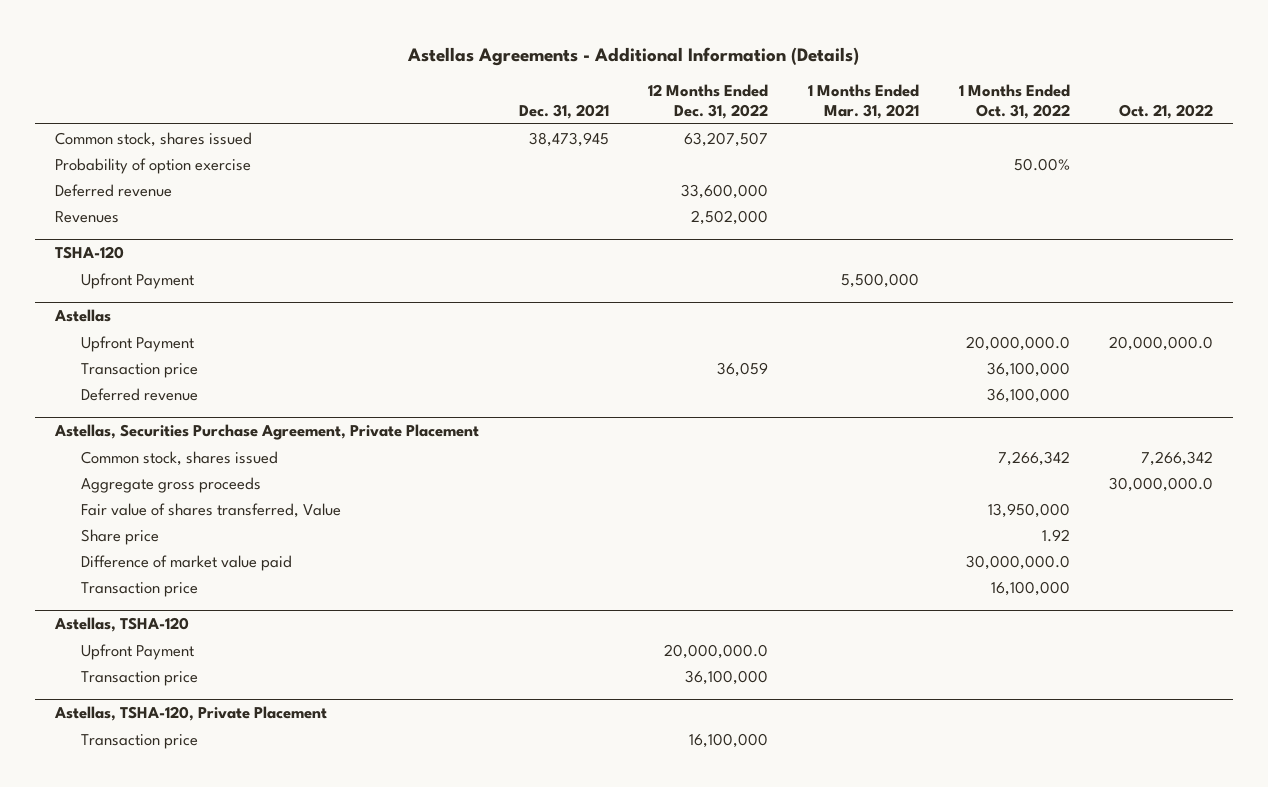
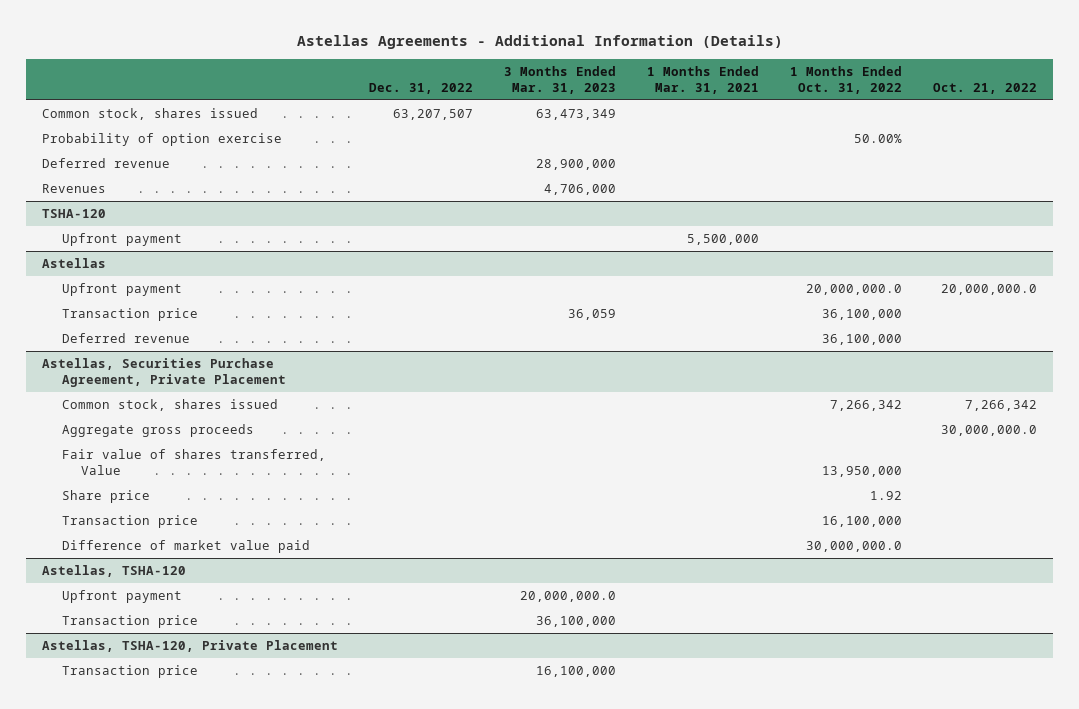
- | Dec. 31, 2021 | 12 Months Ended Dec. 31, 2022 | 1 Months Ended Mar. 31, 2021 | 1 Months Ended Oct. 31, 2022 | Oct. 21, 2022
+ | Dec. 31, 2022 | 3 Months Ended Mar. 31, 2023 | 1 Months Ended Mar. 31, 2021 | 1 Months Ended Oct. 31, 2022 | Oct. 21, 2022
@ TSHA-120
- Upfront Payment | | | 5,500,000 | |
+ Upfront payment | | | 5,500,000 | |
@ Astellas
- Upfront Payment | | | | 20,000,000.0 | 20,000,000.0
+ Upfront payment | | | | 20,000,000.0 | 20,000,000.0
@ Astellas, Securities Purchase Agreement, Private Placement
moved down: Difference of market value paid | | | | 30,000,000.0 |
@ Astellas, TSHA-120
- Upfront Payment | | 20,000,000.0 | | |
+ Upfront payment | | 20,000,000.0 | | |

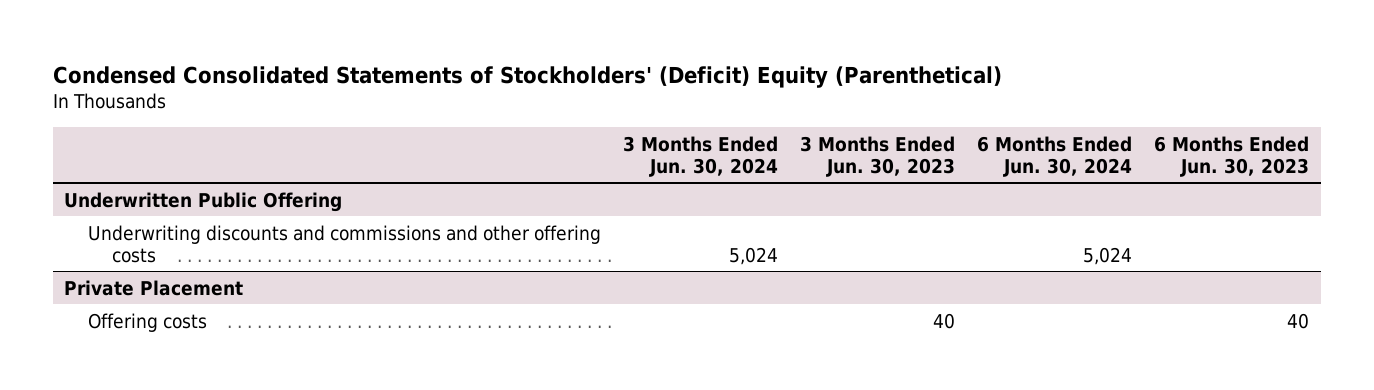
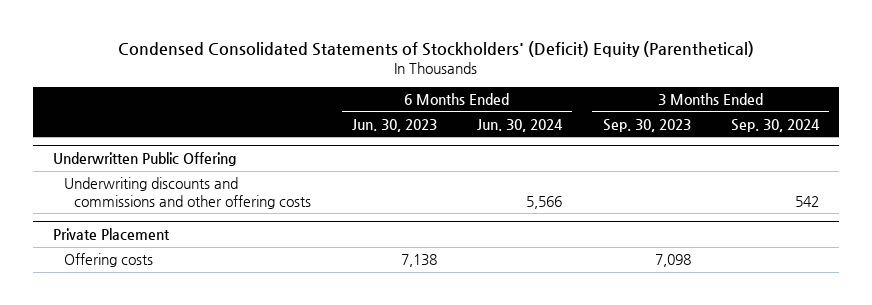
- | 3 Months Ended Jun. 30, 2024 | 3 Months Ended Jun. 30, 2023 | 6 Months Ended Jun. 30, 2024 | 6 Months Ended Jun. 30, 2023
+ | 6 Months Ended Jun. 30, 2023 | 6 Months Ended Jun. 30, 2024 | 3 Months Ended Sep. 30, 2023 | 3 Months Ended Sep. 30, 2024
@ Underwritten Public Offering
- Underwriting discounts and commissions and other offering costs | 5,024 | | 5,024 |
+ Underwriting discounts and commissions and other offering costs | | 5,566 | | 542
@ Private Placement
- Offering costs | | 40 | | 40
+ Offering costs | 7,138 | | 7,098 |

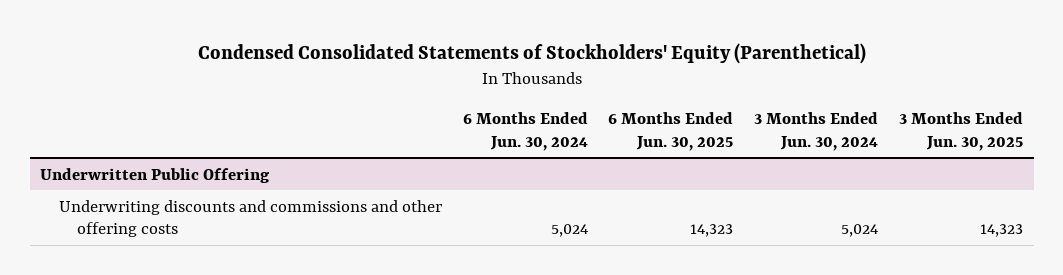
- Condensed Consolidated Statements of Stockholders' (Deficit) Equity (Parenthetical)
+ Condensed Consolidated Statements of Stockholders' Equity (Parenthetical)
- | 6 Months Ended Jun. 30, 2023 | 6 Months Ended Jun. 30, 2024 | 3 Months Ended Sep. 30, 2023 | 3 Months Ended Sep. 30, 2024
+ | 6 Months Ended Jun. 30, 2024 | 6 Months Ended Jun. 30, 2025 | 3 Months Ended Jun. 30, 2024 | 3 Months Ended Jun. 30, 2025
@ Underwritten Public Offering
- Underwriting discounts and commissions and other offering costs | | 5,566 | | 542
- Private Placement
- Offering costs | 7,138 | | 7,098 |
@ Underwritten Public Offering
+ Underwriting discounts and commissions and other offering costs | 5,024 | 14,323 | 5,024 | 14,323

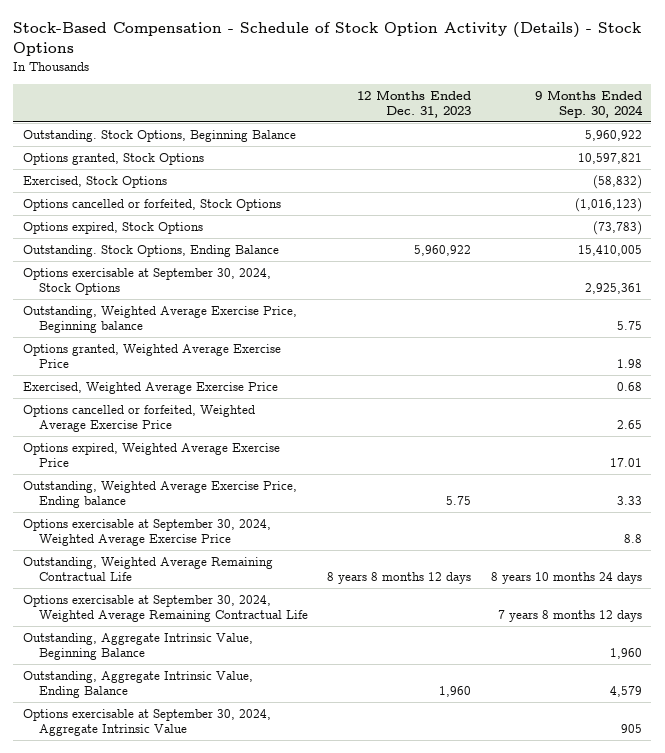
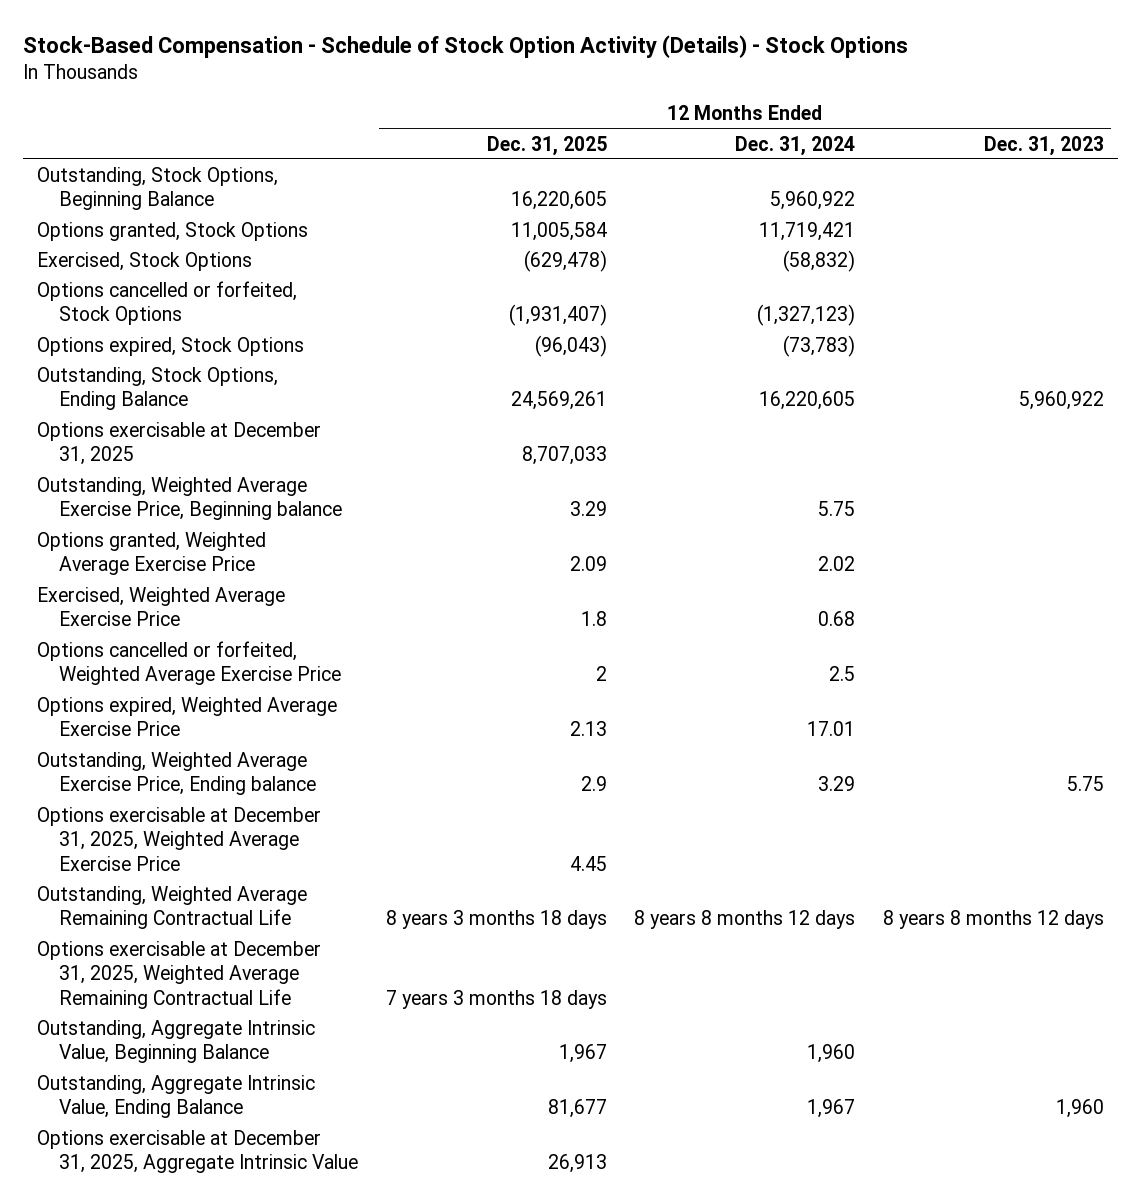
- | 12 Months Ended Dec. 31, 2023 | 9 Months Ended Sep. 30, 2024
+ | 12 Months Ended Dec. 31, 2025 | 12 Months Ended Dec. 31, 2024 | 12 Months Ended Dec. 31, 2023
- Outstanding. Stock Options, Beginning Balance | | 5,960,922
+ Outstanding, Stock Options, Beginning Balance | 16,220,605 | 5,960,922 |
- Outstanding. Stock Options, Ending Balance | 5,960,922 | 15,410,005
- Options exercisable at September 30, 2024, Stock Options | | 2,925,361
+ Outstanding, Stock Options, Ending Balance | 24,569,261 | 16,220,605 | 5,960,922
+ Options exercisable at December 31, 2025 | 8,707,033 | |
- Options exercisable at September 30, 2024, Weighted Average Exercise Price | | 8.8
+ Options exercisable at December 31, 2025, Weighted Average Exercise Price | 4.45 | |
- Options exercisable at September 30, 2024, Weighted Average Remaining Contractual Life | | 7 years 8 months 12 days
+ Options exercisable at December 31, 2025, Weighted Average Remaining Contractual Life | 7 years 3 months 18 days | |
- Options exercisable at September 30, 2024, Aggregate Intrinsic Value | | 905
+ Options exercisable at December 31, 2025, Aggregate Intrinsic Value | 26,913 | |

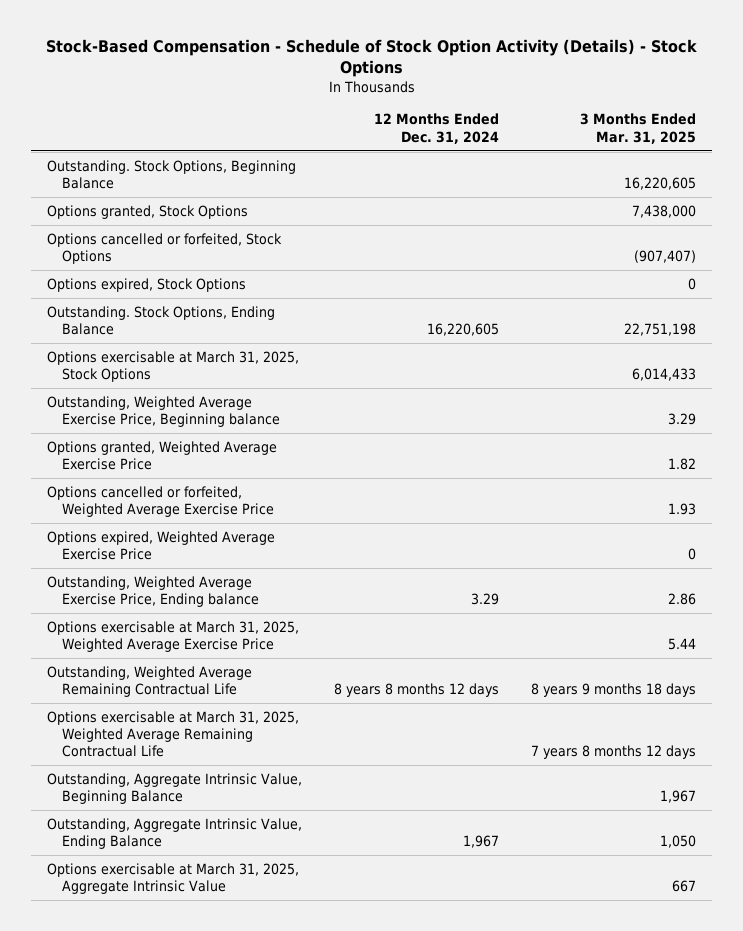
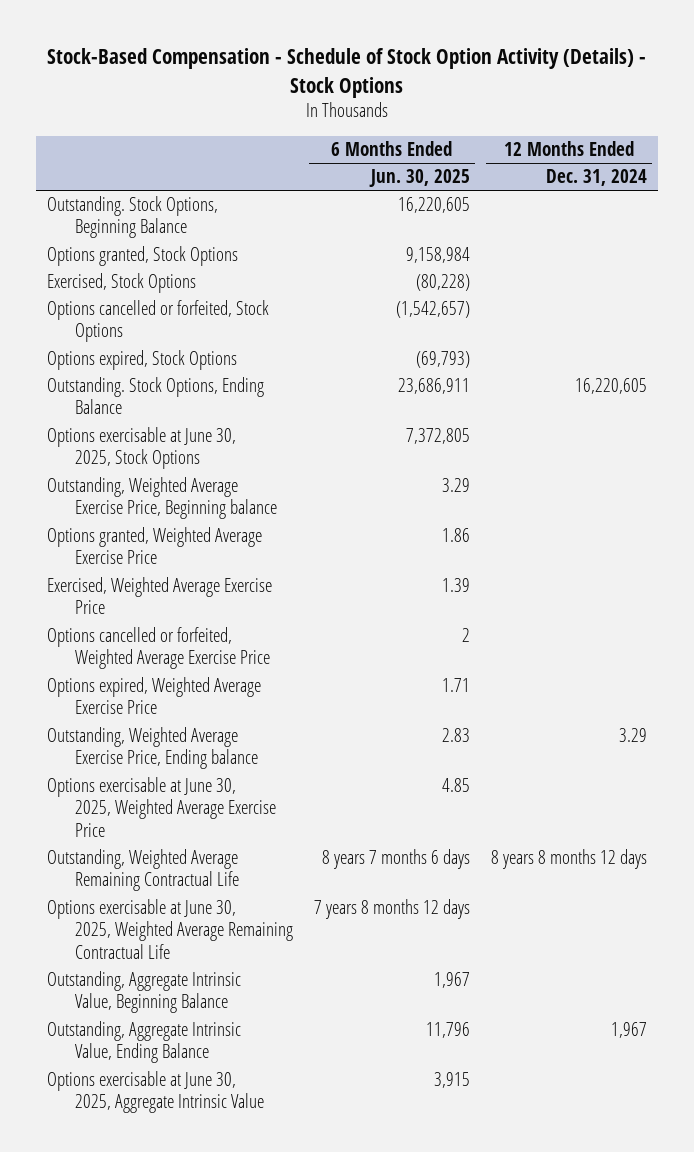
- | 12 Months Ended Dec. 31, 2024 | 3 Months Ended Mar. 31, 2025
+ | 6 Months Ended Jun. 30, 2025 | 12 Months Ended Dec. 31, 2024
+ Exercised, Stock Options | (80,228) |
- Options exercisable at March 31, 2025, Stock Options | | 6,014,433
+ Options exercisable at June 30, 2025, Stock Options | 7,372,805 |
+ Exercised, Weighted Average Exercise Price | 1.39 |
- Options exercisable at March 31, 2025, Weighted Average Exercise Price | | 5.44
+ Options exercisable at June 30, 2025, Weighted Average Exercise Price | 4.85 |
- Options exercisable at March 31, 2025, Weighted Average Remaining Contractual Life | | 7 years 8 months 12 days
+ Options exercisable at June 30, 2025, Weighted Average Remaining Contractual Life | 7 years 8 months 12 days |
- Options exercisable at March 31, 2025, Aggregate Intrinsic Value | | 667
+ Options exercisable at June 30, 2025, Aggregate Intrinsic Value | 3,915 |

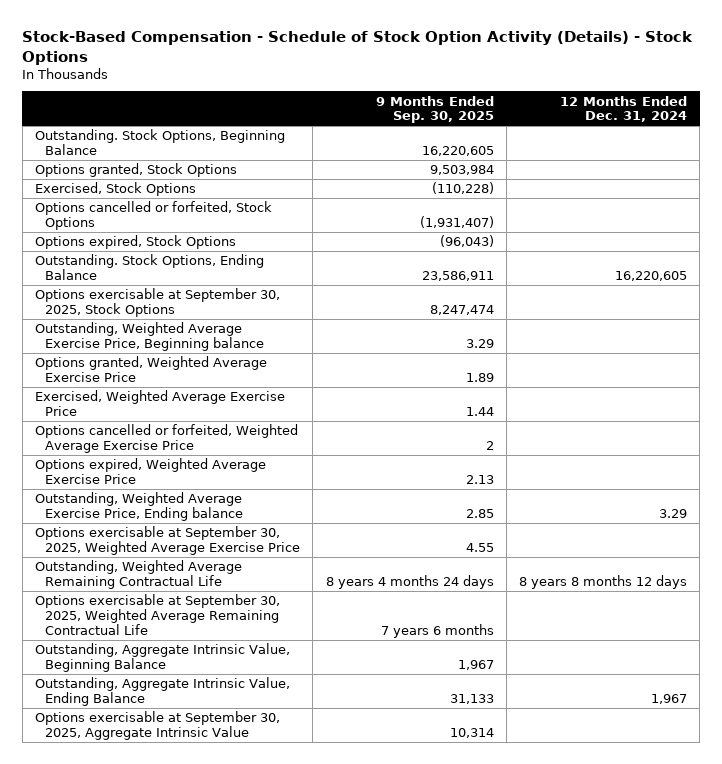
- | 6 Months Ended Jun. 30, 2025 | 12 Months Ended Dec. 31, 2024
+ | 9 Months Ended Sep. 30, 2025 | 12 Months Ended Dec. 31, 2024
- Options exercisable at June 30, 2025, Stock Options | 7,372,805 |
+ Options exercisable at September 30, 2025, Stock Options | 8,247,474 |
- Options exercisable at June 30, 2025, Weighted Average Exercise Price | 4.85 |
+ Options exercisable at September 30, 2025, Weighted Average Exercise Price | 4.55 |
- Options exercisable at June 30, 2025, Weighted Average Remaining Contractual Life | 7 years 8 months 12 days |
+ Options exercisable at September 30, 2025, Weighted Average Remaining Contractual Life | 7 years 6 months |
- Options exercisable at June 30, 2025, Aggregate Intrinsic Value | 3,915 |
+ Options exercisable at September 30, 2025, Aggregate Intrinsic Value | 10,314 |

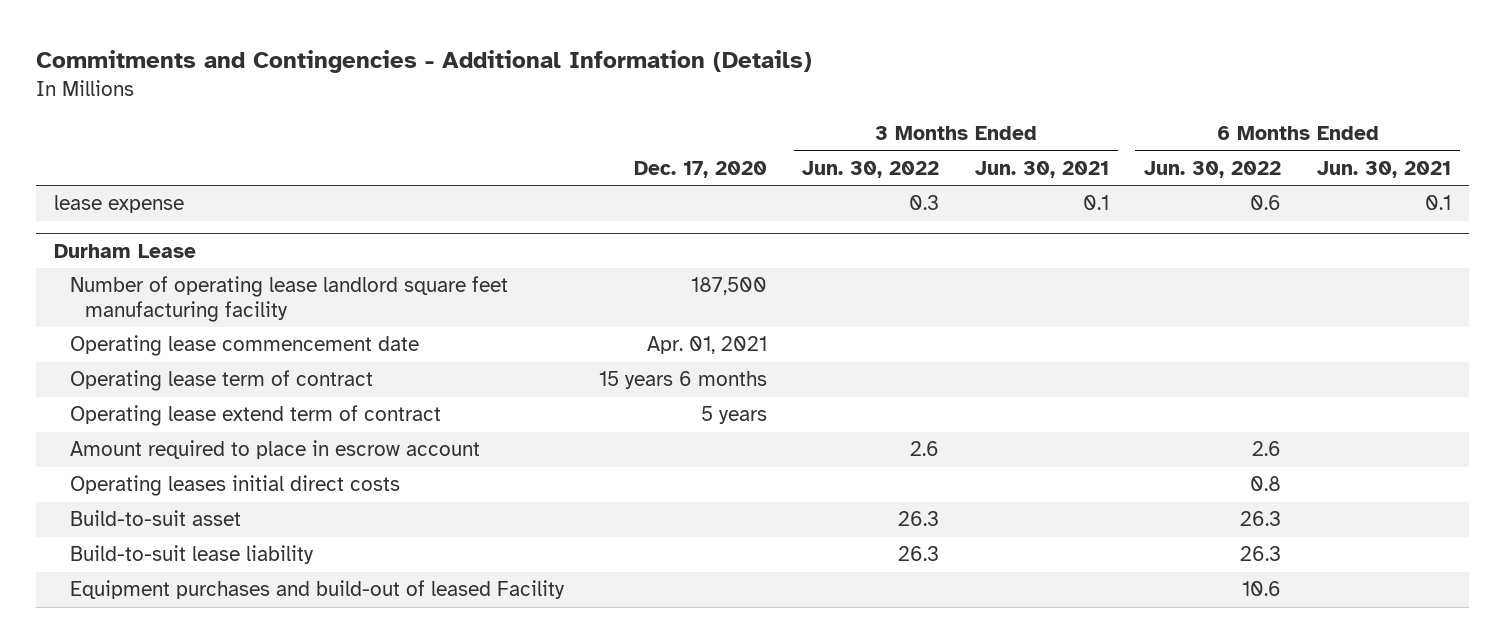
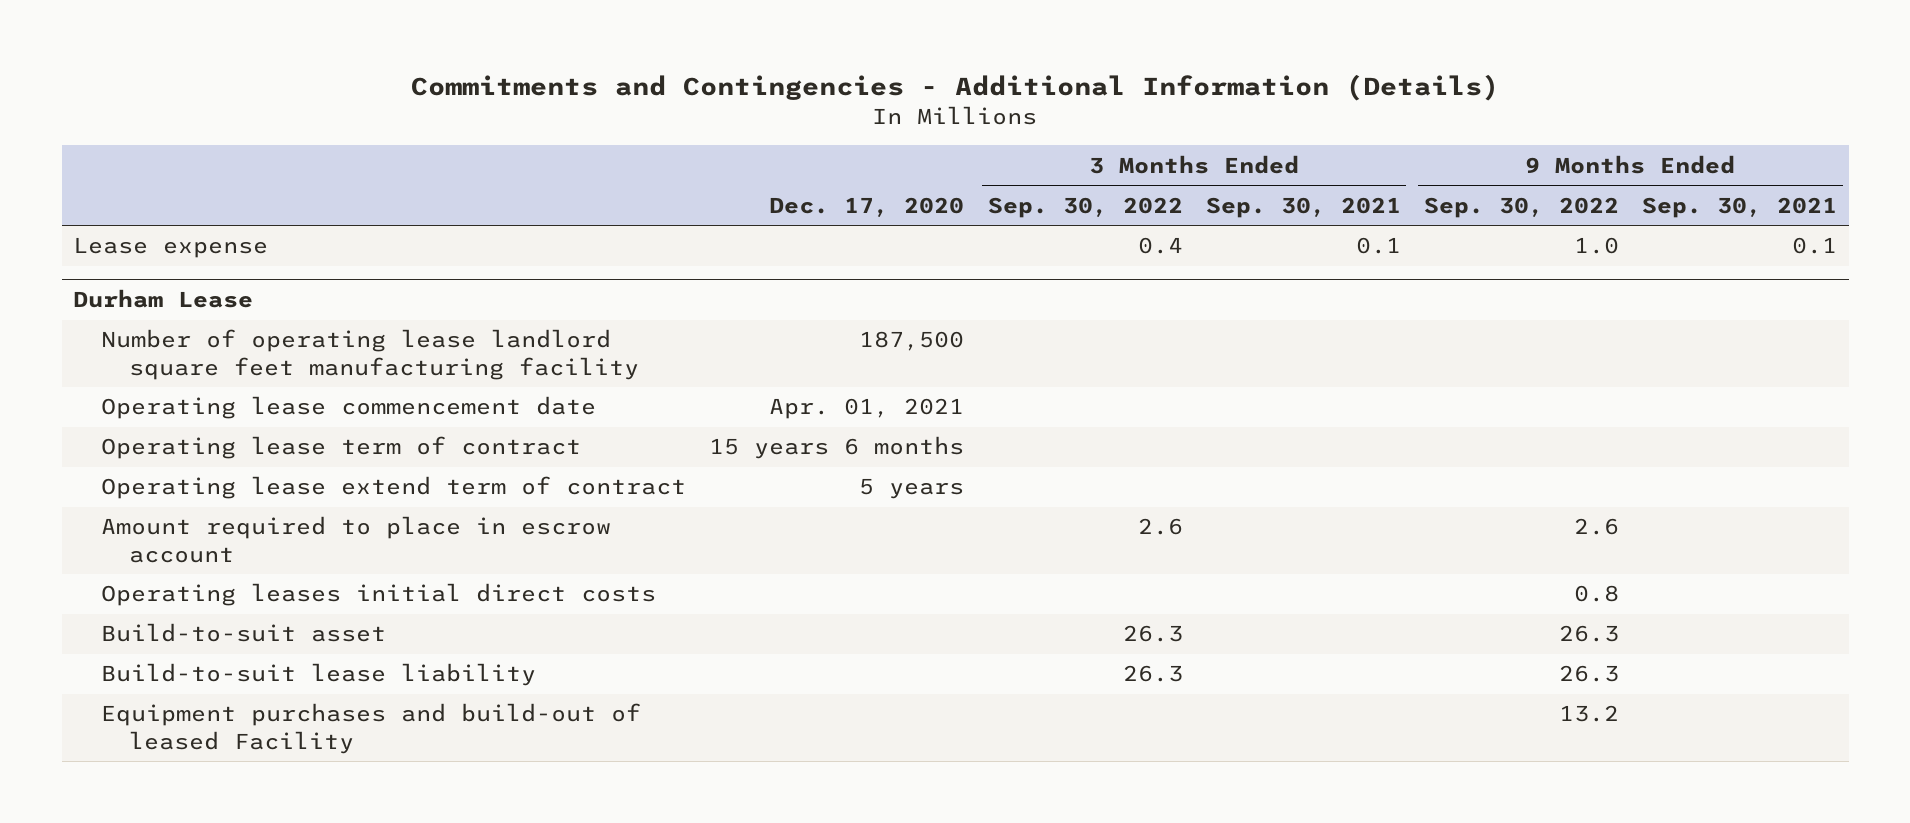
- | Dec. 17, 2020 | 3 Months Ended Jun. 30, 2022 | 3 Months Ended Jun. 30, 2021 | 6 Months Ended Jun. 30, 2022 | 6 Months Ended Jun. 30, 2021
+ | Dec. 17, 2020 | 3 Months Ended Sep. 30, 2022 | 3 Months Ended Sep. 30, 2021 | 9 Months Ended Sep. 30, 2022 | 9 Months Ended Sep. 30, 2021
- lease expense | | 0.3 | 0.1 | 0.6 | 0.1
+ Lease expense | | 0.4 | 0.1 | 1.0 | 0.1

